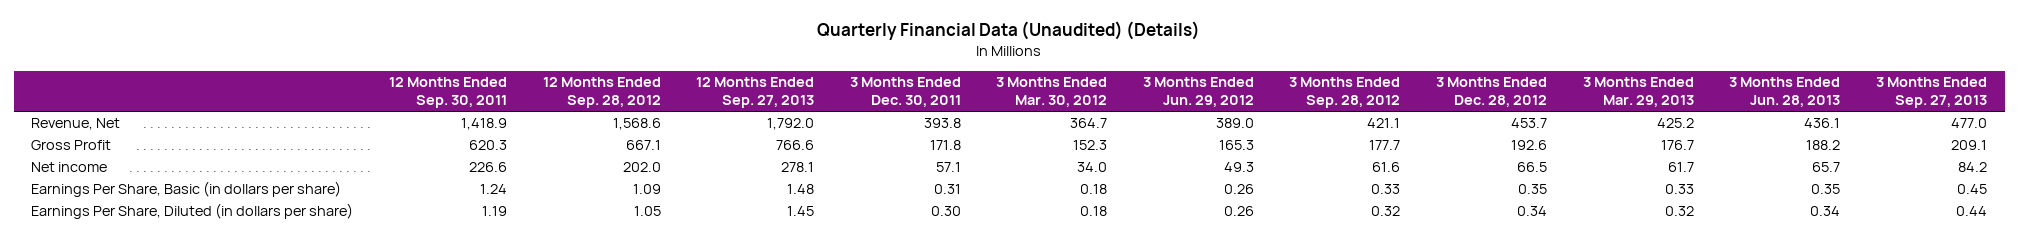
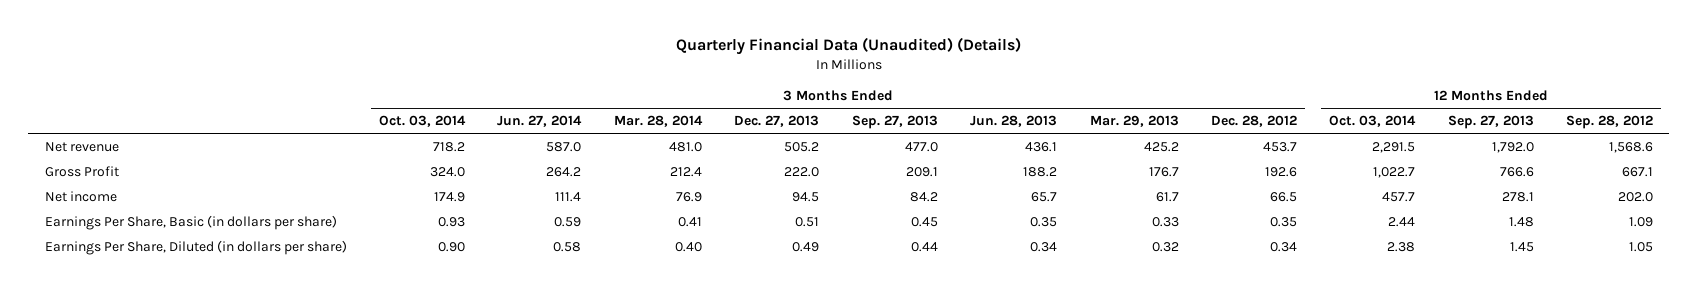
- | 12 Months Ended Sep. 30, 2011 | 12 Months Ended Sep. 28, 2012 | 12 Months Ended Sep. 27, 2013 | 3 Months Ended Dec. 30, 2011 | 3 Months Ended Mar. 30, 2012 | 3 Months Ended Jun. 29, 2012 | 3 Months Ended Sep. 28, 2012 | 3 Months Ended Dec. 28, 2012 | 3 Months Ended Mar. 29, 2013 | 3 Months Ended Jun. 28, 2013 | 3 Months Ended Sep. 27, 2013
+ | 3 Months Ended Oct. 03, 2014 | 3 Months Ended Jun. 27, 2014 | 3 Months Ended Mar. 28, 2014 | 3 Months Ended Dec. 27, 2013 | 3 Months Ended Sep. 27, 2013 | 3 Months Ended Jun. 28, 2013 | 3 Months Ended Mar. 29, 2013 | 3 Months Ended Dec. 28, 2012 | 12 Months Ended Oct. 03, 2014 | 12 Months Ended Sep. 27, 2013 | 12 Months Ended Sep. 28, 2012
- Revenue, Net | 1,418.9 | 1,568.6 | 1,792.0 | 393.8 | 364.7 | 389.0 | 421.1 | 453.7 | 425.2 | 436.1 | 477.0
+ Net revenue | 718.2 | 587.0 | 481.0 | 505.2 | 477.0 | 436.1 | 425.2 | 453.7 | 2,291.5 | 1,792.0 | 1,568.6

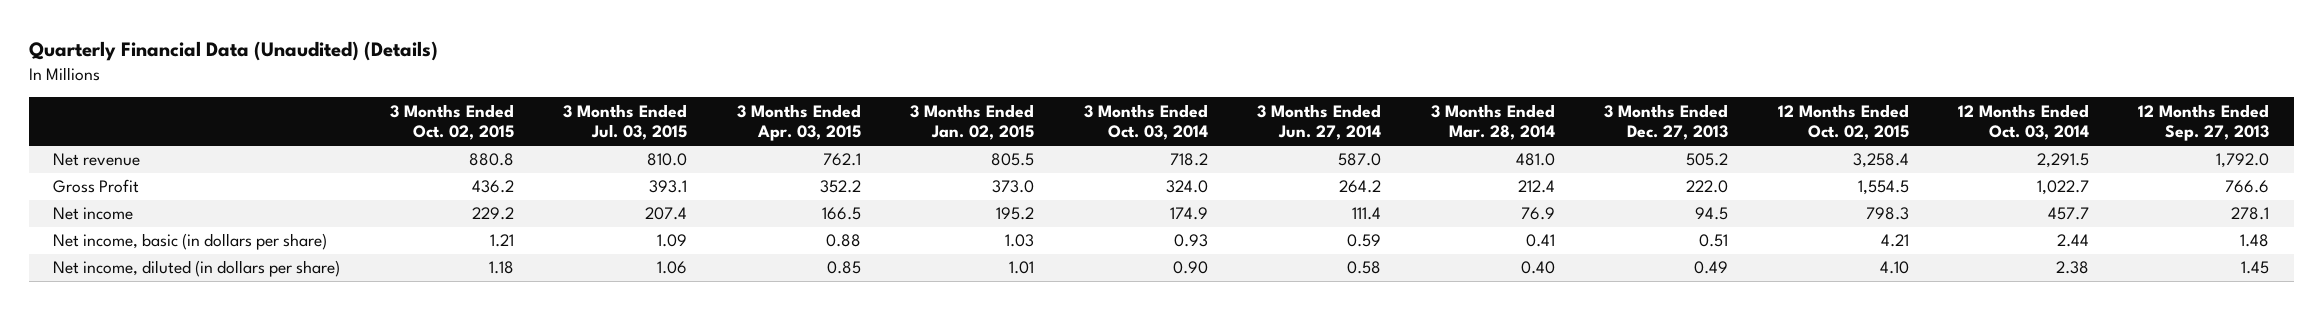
- | 3 Months Ended Oct. 03, 2014 | 3 Months Ended Jun. 27, 2014 | 3 Months Ended Mar. 28, 2014 | 3 Months Ended Dec. 27, 2013 | 3 Months Ended Sep. 27, 2013 | 3 Months Ended Jun. 28, 2013 | 3 Months Ended Mar. 29, 2013 | 3 Months Ended Dec. 28, 2012 | 12 Months Ended Oct. 03, 2014 | 12 Months Ended Sep. 27, 2013 | 12 Months Ended Sep. 28, 2012
+ | 3 Months Ended Oct. 02, 2015 | 3 Months Ended Jul. 03, 2015 | 3 Months Ended Apr. 03, 2015 | 3 Months Ended Jan. 02, 2015 | 3 Months Ended Oct. 03, 2014 | 3 Months Ended Jun. 27, 2014 | 3 Months Ended Mar. 28, 2014 | 3 Months Ended Dec. 27, 2013 | 12 Months Ended Oct. 02, 2015 | 12 Months Ended Oct. 03, 2014 | 12 Months Ended Sep. 27, 2013
- Earnings Per Share, Basic (in dollars per share) | 0.93 | 0.59 | 0.41 | 0.51 | 0.45 | 0.35 | 0.33 | 0.35 | 2.44 | 1.48 | 1.09
- Earnings Per Share, Diluted (in dollars per share) | 0.90 | 0.58 | 0.40 | 0.49 | 0.44 | 0.34 | 0.32 | 0.34 | 2.38 | 1.45 | 1.05
+ Net income, basic (in dollars per share) | 1.21 | 1.09 | 0.88 | 1.03 | 0.93 | 0.59 | 0.41 | 0.51 | 4.21 | 2.44 | 1.48
+ Net income, diluted (in dollars per share) | 1.18 | 1.06 | 0.85 | 1.01 | 0.90 | 0.58 | 0.40 | 0.49 | 4.10 | 2.38 | 1.45

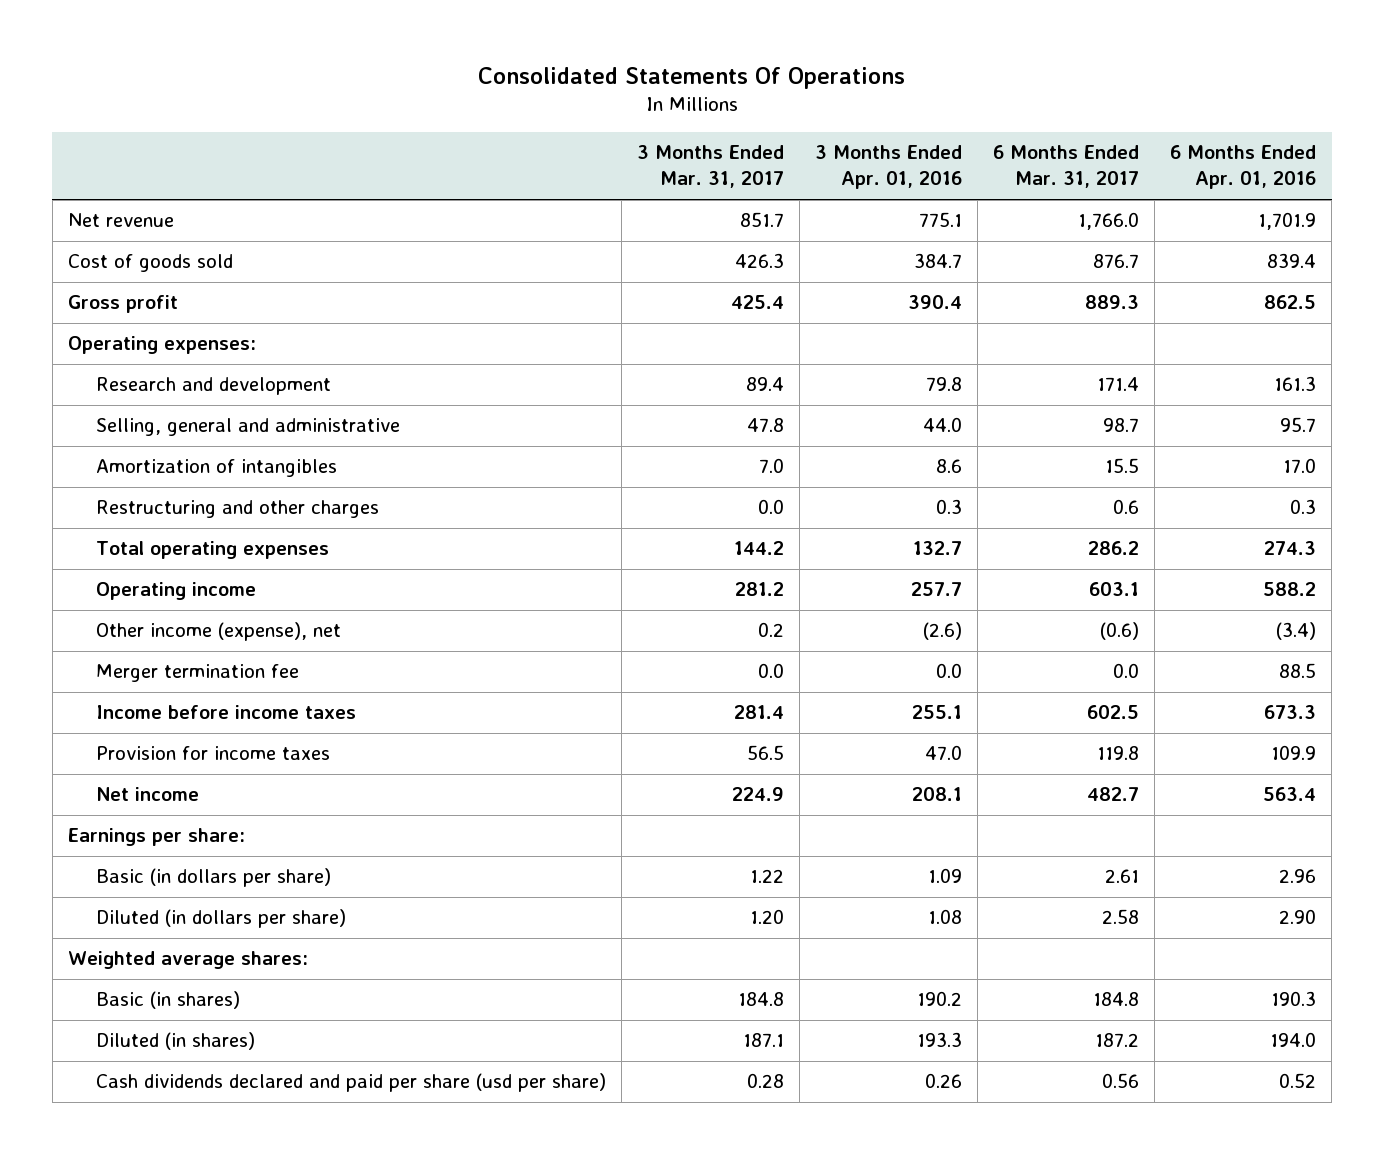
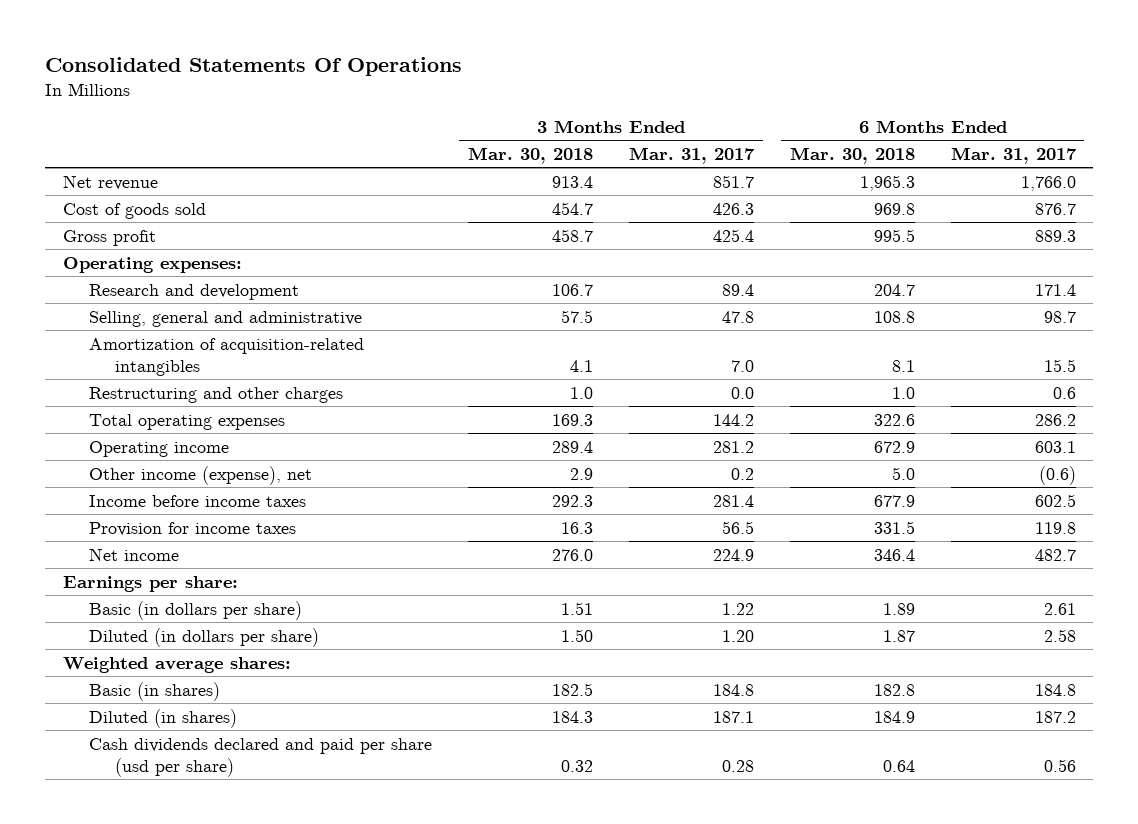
- | 3 Months Ended Mar. 31, 2017 | 3 Months Ended Apr. 01, 2016 | 6 Months Ended Mar. 31, 2017 | 6 Months Ended Apr. 01, 2016
+ | 3 Months Ended Mar. 30, 2018 | 3 Months Ended Mar. 31, 2017 | 6 Months Ended Mar. 30, 2018 | 6 Months Ended Mar. 31, 2017
- Amortization of intangibles | 7.0 | 8.6 | 15.5 | 17.0
+ Amortization of acquisition-related intangibles | 4.1 | 7.0 | 8.1 | 15.5
- Merger termination fee | 0.0 | 0.0 | 0.0 | 88.5

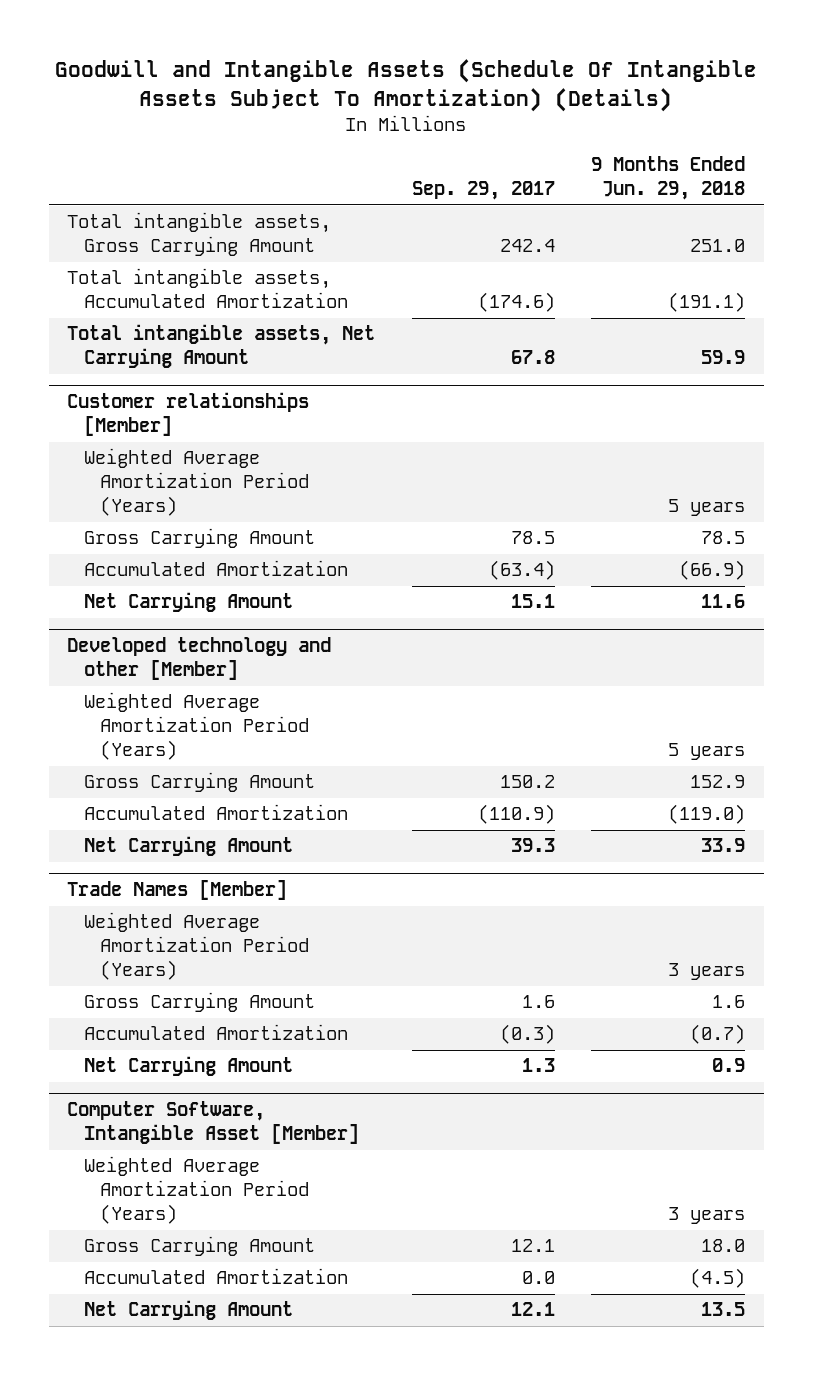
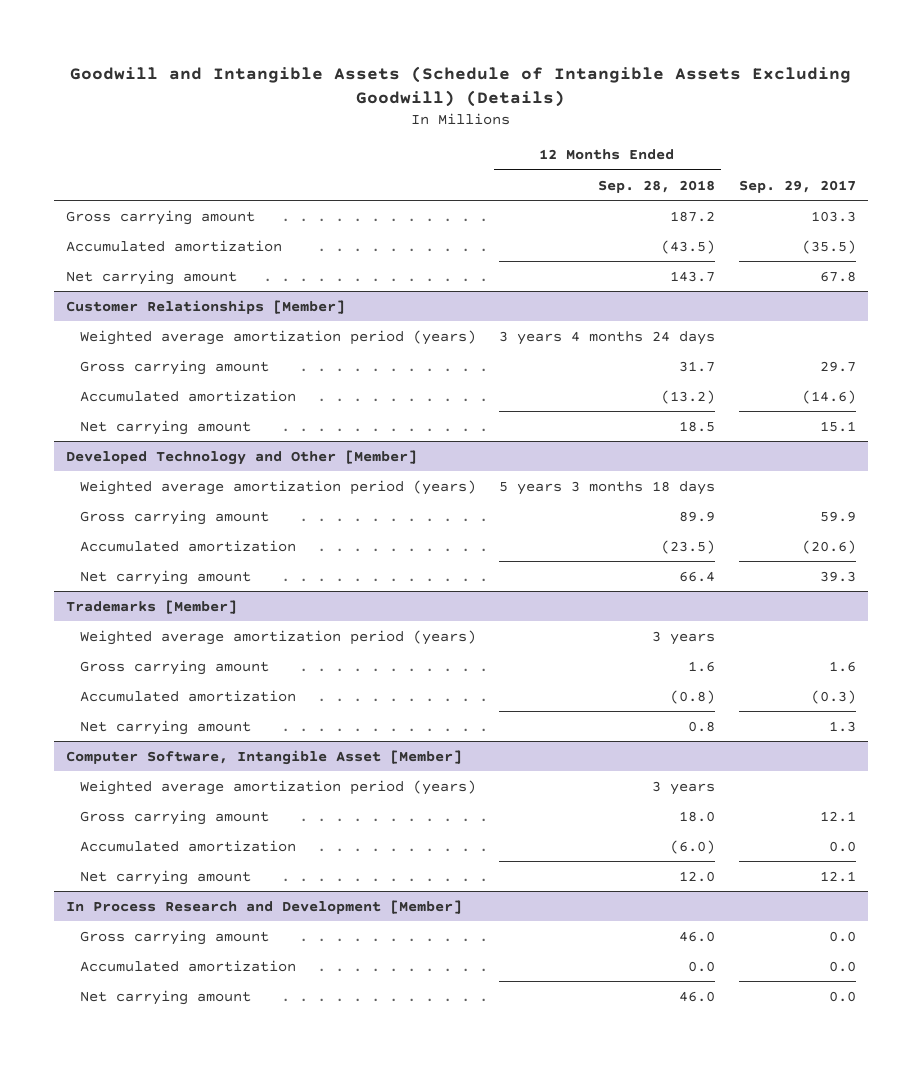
- Goodwill and Intangible Assets (Schedule Of Intangible Assets Subject To Amortization) (Details)
+ Goodwill and Intangible Assets (Schedule of Intangible Assets Excluding Goodwill) (Details)
- | Sep. 29, 2017 | 9 Months Ended Jun. 29, 2018
+ | 12 Months Ended Sep. 28, 2018 | Sep. 29, 2017
- Total intangible assets, Gross Carrying Amount | 242.4 | 251.0
- Total intangible assets, Accumulated Amortization | (174.6) | (191.1)
- Total intangible assets, Net Carrying Amount | 67.8 | 59.9
- Customer relationships [Member]
- Weighted Average Amortization Period (Years) | | 5 years
- Gross Carrying Amount | 78.5 | 78.5
- Accumulated Amortization | (63.4) | (66.9)
- Net Carrying Amount | 15.1 | 11.6
- Developed technology and other [Member]
- Weighted Average Amortization Period (Years) | | 5 years
- Gross Carrying Amount | 150.2 | 152.9
- Accumulated Amortization | (110.9) | (119.0)
- Net Carrying Amount | 39.3 | 33.9
- Trade Names [Member]
- Weighted Average Amortization Period (Years) | | 3 years
- Gross Carrying Amount | 1.6 | 1.6
- Accumulated Amortization | (0.3) | (0.7)
- Net Carrying Amount | 1.3 | 0.9
+ Gross carrying amount | 187.2 | 103.3
+ Accumulated amortization | (43.5) | (35.5)
+ Net carrying amount | 143.7 | 67.8
+ Customer Relationships [Member]
+ Weighted average amortization period (years) | 3 years 4 months 24 days |
+ Gross carrying amount | 31.7 | 29.7
+ Accumulated amortization | (13.2) | (14.6)
+ Net carrying amount | 18.5 | 15.1
+ Developed Technology and Other [Member]
+ Weighted average amortization period (years) | 5 years 3 months 18 days |
+ Gross carrying amount | 89.9 | 59.9
+ Accumulated amortization | (23.5) | (20.6)
+ Net carrying amount | 66.4 | 39.3
+ Trademarks [Member]
+ Weighted average amortization period (years) | 3 years |
+ Gross carrying amount | 1.6 | 1.6
+ Accumulated amortization | (0.8) | (0.3)
+ Net carrying amount | 0.8 | 1.3
@ Computer Software, Intangible Asset [Member]
- Weighted Average Amortization Period (Years) | | 3 years
- Gross Carrying Amount | 12.1 | 18.0
- Accumulated Amortization | 0.0 | (4.5)
- Net Carrying Amount | 12.1 | 13.5
+ Weighted average amortization period (years) | 3 years |
+ Gross carrying amount | 18.0 | 12.1
+ Accumulated amortization | (6.0) | 0.0
+ Net carrying amount | 12.0 | 12.1
+ In Process Research and Development [Member]
+ Gross carrying amount | 46.0 | 0.0
+ Accumulated amortization | 0.0 | 0.0
+ Net carrying amount | 46.0 | 0.0

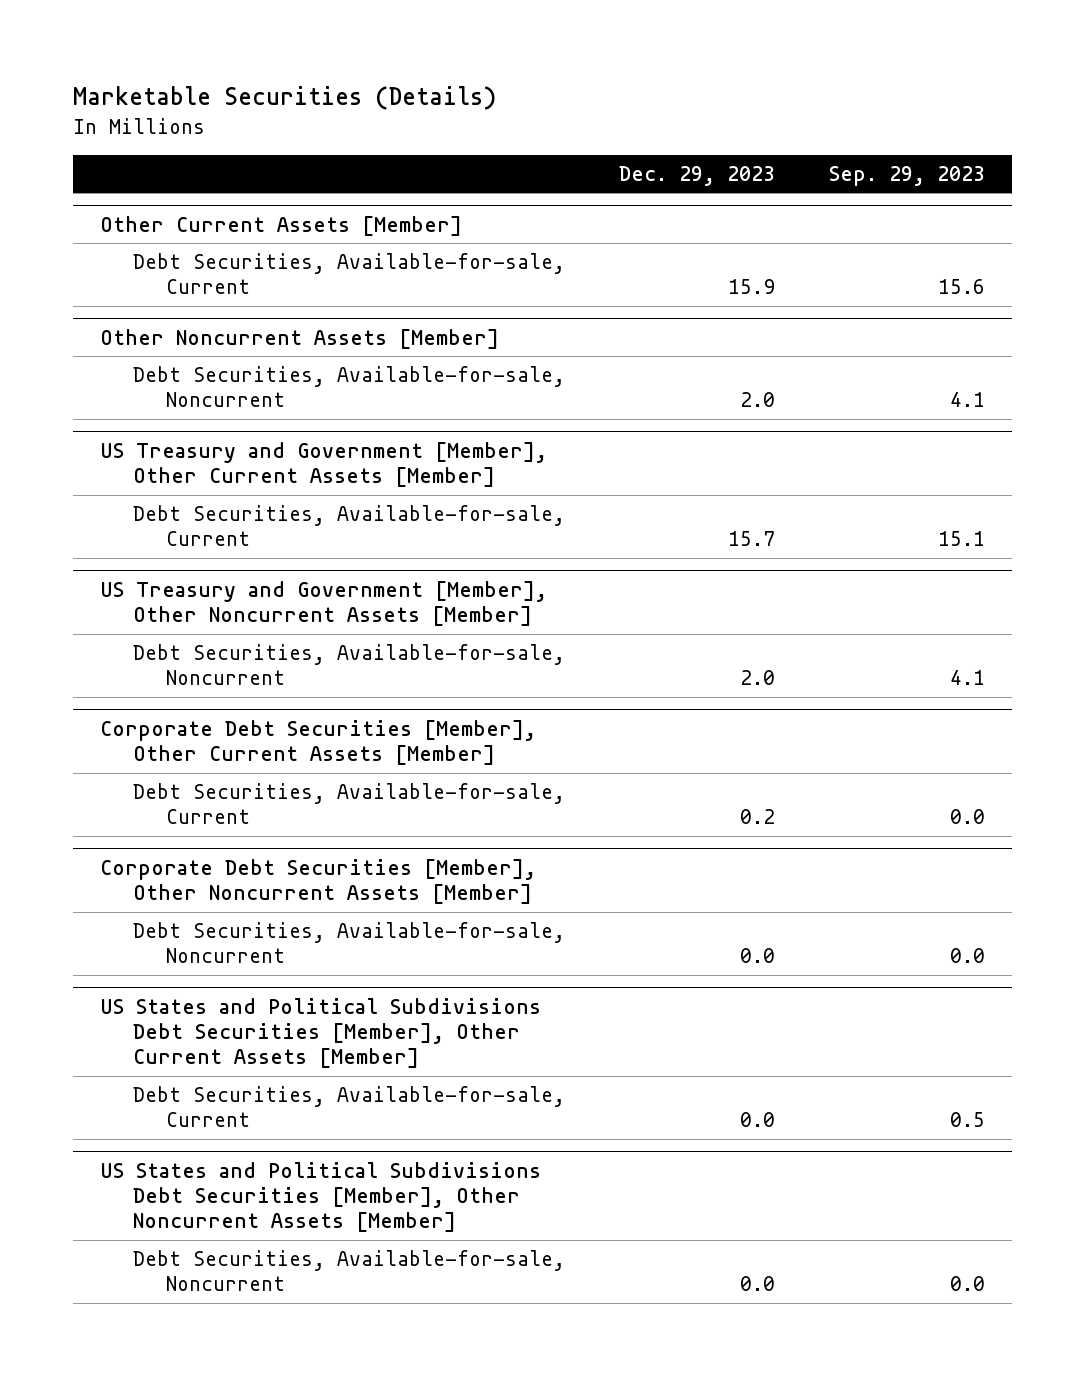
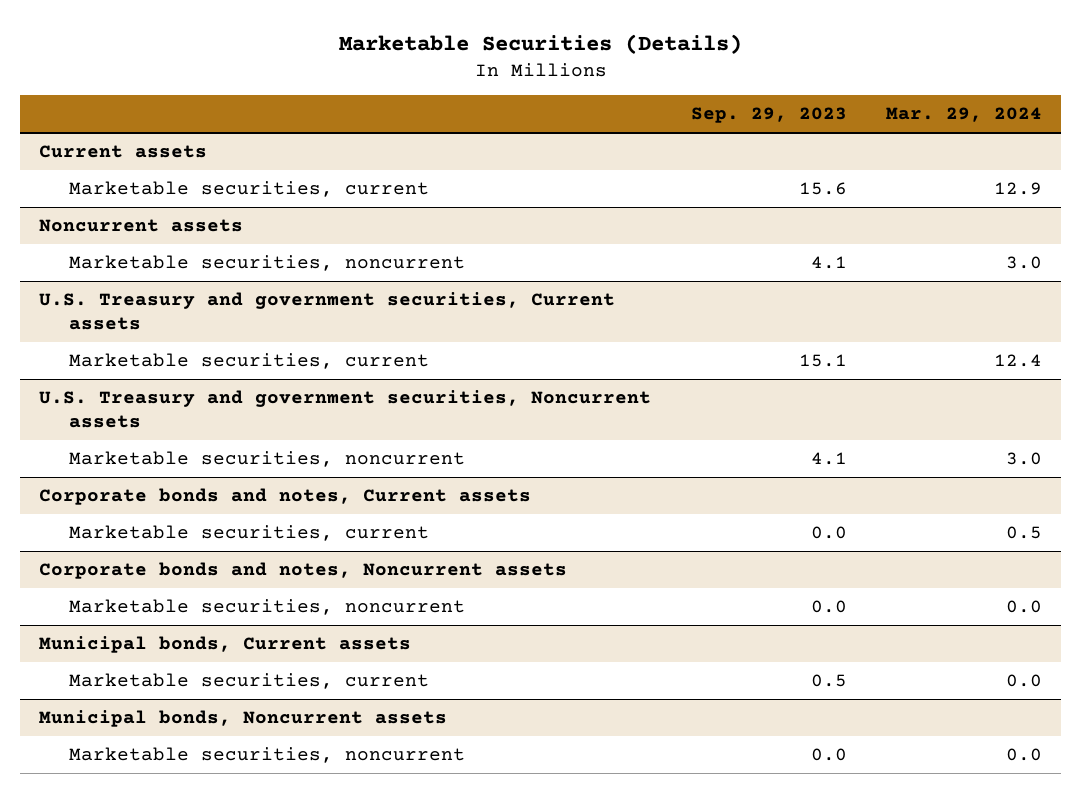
- | Dec. 29, 2023 | Sep. 29, 2023
+ | Sep. 29, 2023 | Mar. 29, 2024
- Other Current Assets [Member]
- Debt Securities, Available-for-sale, Current | 15.9 | 15.6
- Other Noncurrent Assets [Member]
- Debt Securities, Available-for-sale, Noncurrent | 2.0 | 4.1
- US Treasury and Government [Member], Other Current Assets [Member]
- Debt Securities, Available-for-sale, Current | 15.7 | 15.1
- US Treasury and Government [Member], Other Noncurrent Assets [Member]
- Debt Securities, Available-for-sale, Noncurrent | 2.0 | 4.1
- Corporate Debt Securities [Member], Other Current Assets [Member]
- Debt Securities, Available-for-sale, Current | 0.2 | 0.0
- Corporate Debt Securities [Member], Other Noncurrent Assets [Member]
- Debt Securities, Available-for-sale, Noncurrent | 0.0 | 0.0
- US States and Political Subdivisions Debt Securities [Member], Other Current Assets [Member]
- Debt Securities, Available-for-sale, Current | 0.0 | 0.5
- US States and Political Subdivisions Debt Securities [Member], Other Noncurrent Assets [Member]
- Debt Securities, Available-for-sale, Noncurrent | 0.0 | 0.0
+ Current assets
+ Marketable securities, current | 15.6 | 12.9
+ Noncurrent assets
+ Marketable securities, noncurrent | 4.1 | 3.0
+ U.S. Treasury and government securities, Current assets
+ Marketable securities, current | 15.1 | 12.4
+ U.S. Treasury and government securities, Noncurrent assets
+ Marketable securities, noncurrent | 4.1 | 3.0
+ Corporate bonds and notes, Current assets
+ Marketable securities, current | 0.0 | 0.5
+ Corporate bonds and notes, Noncurrent assets
+ Marketable securities, noncurrent | 0.0 | 0.0
+ Municipal bonds, Current assets
+ Marketable securities, current | 0.5 | 0.0
+ Municipal bonds, Noncurrent assets
+ Marketable securities, noncurrent | 0.0 | 0.0

